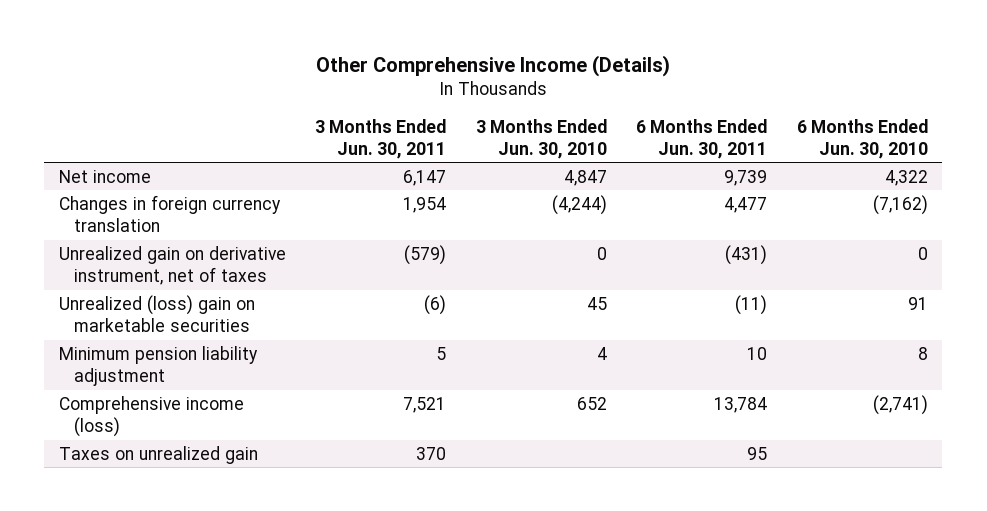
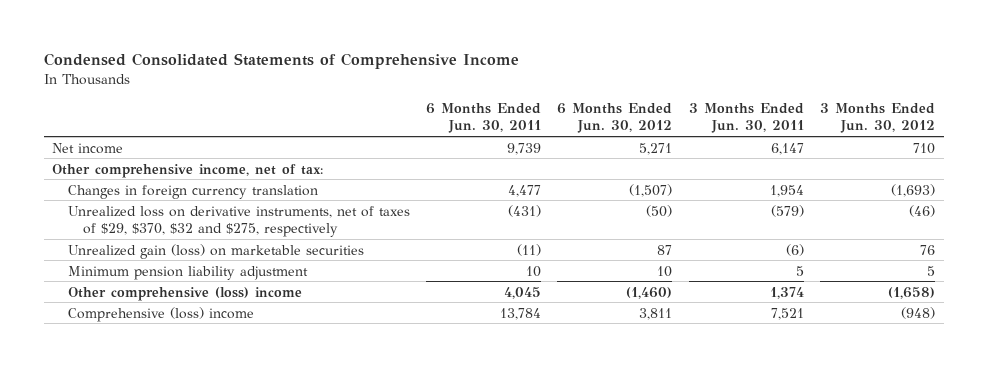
- Other Comprehensive Income (Details)
+ Condensed Consolidated Statements of Comprehensive Income
- | 3 Months Ended Jun. 30, 2011 | 3 Months Ended Jun. 30, 2010 | 6 Months Ended Jun. 30, 2011 | 6 Months Ended Jun. 30, 2010
+ | 6 Months Ended Jun. 30, 2011 | 6 Months Ended Jun. 30, 2012 | 3 Months Ended Jun. 30, 2011 | 3 Months Ended Jun. 30, 2012
+ Other comprehensive income, net of tax:
- Unrealized gain on derivative instrument, net of taxes | (579) | 0 | (431) | 0
- Unrealized (loss) gain on marketable securities | (6) | 45 | (11) | 91
+ Unrealized loss on derivative instruments, net of taxes of $29, $370, $32 and $275, respectively | (431) | (50) | (579) | (46)
+ Unrealized gain (loss) on marketable securities | (11) | 87 | (6) | 76
- Comprehensive income (loss) | 7,521 | 652 | 13,784 | (2,741)
- Taxes on unrealized gain | 370 | | 95 |
+ Other comprehensive (loss) income | 4,045 | (1,460) | 1,374 | (1,658)
+ Comprehensive (loss) income | 13,784 | 3,811 | 7,521 | (948)

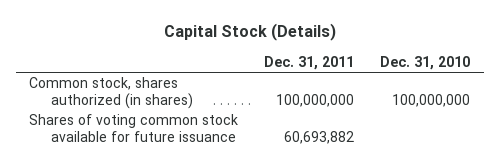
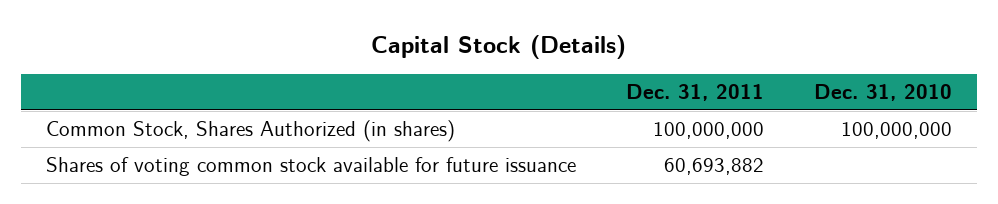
- Common stock, shares authorized (in shares) | 100,000,000 | 100,000,000
+ Common Stock, Shares Authorized (in shares) | 100,000,000 | 100,000,000

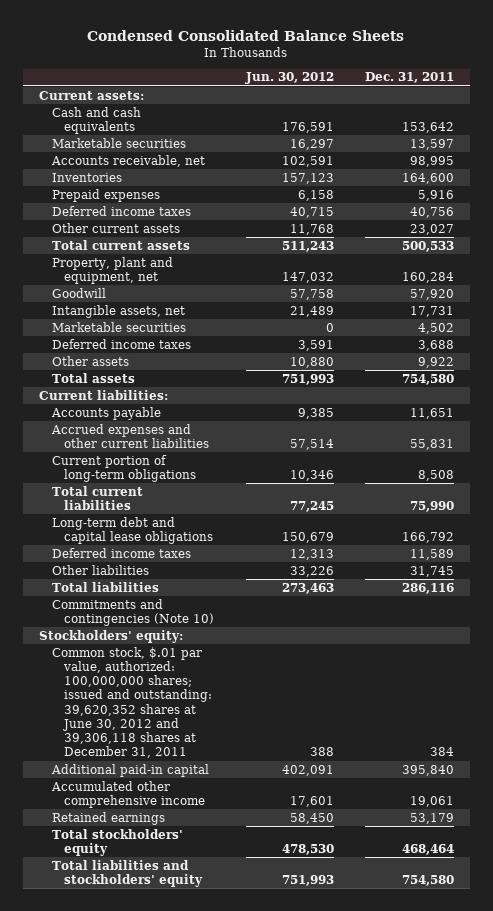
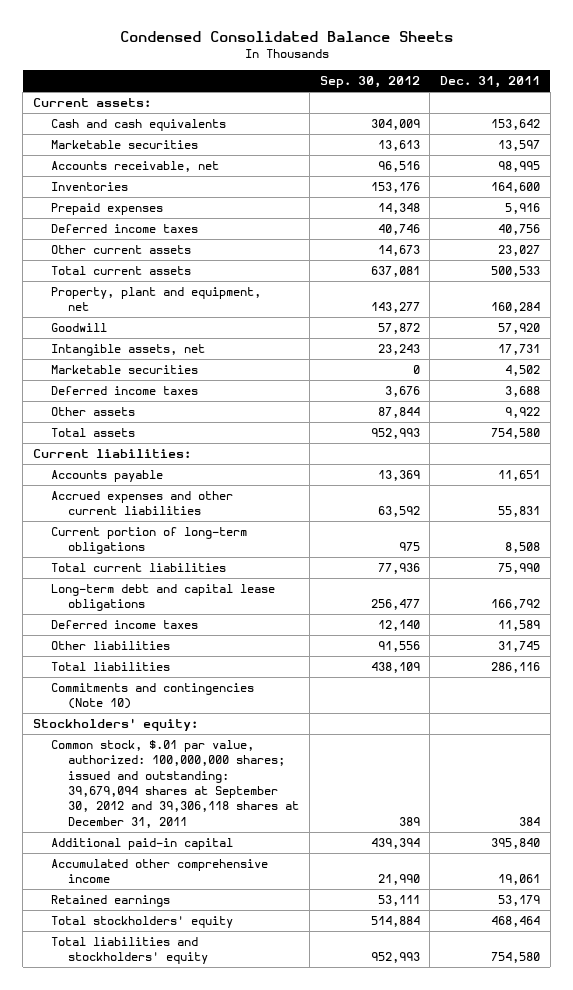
- | Jun. 30, 2012 | Dec. 31, 2011
+ | Sep. 30, 2012 | Dec. 31, 2011
- Common stock, $.01 par value, authorized: 100,000,000 shares; issued and outstanding: 39,620,352 shares at June 30, 2012 and 39,306,118 shares at December 31, 2011 | 388 | 384
+ Common stock, $.01 par value, authorized: 100,000,000 shares; issued and outstanding: 39,679,094 shares at September 30, 2012 and 39,306,118 shares at December 31, 2011 | 389 | 384

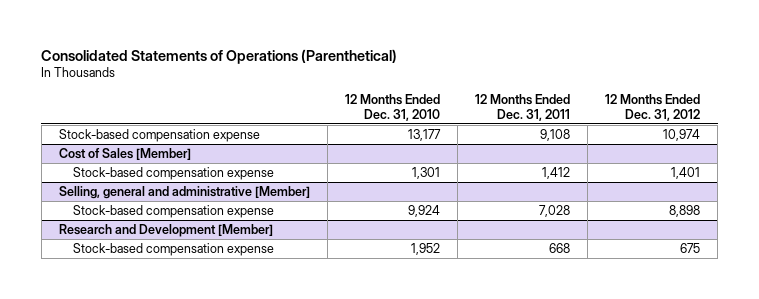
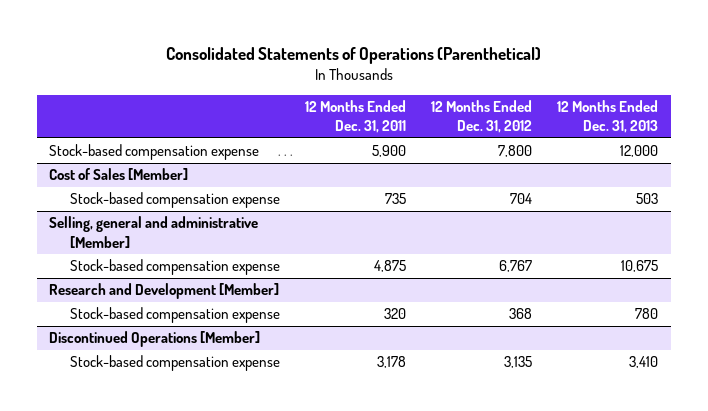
- | 12 Months Ended Dec. 31, 2010 | 12 Months Ended Dec. 31, 2011 | 12 Months Ended Dec. 31, 2012
+ | 12 Months Ended Dec. 31, 2011 | 12 Months Ended Dec. 31, 2012 | 12 Months Ended Dec. 31, 2013
- Stock-based compensation expense | 13,177 | 9,108 | 10,974
+ Stock-based compensation expense | 5,900 | 7,800 | 12,000
@ Cost of Sales [Member]
- Stock-based compensation expense | 1,301 | 1,412 | 1,401
+ Stock-based compensation expense | 735 | 704 | 503
@ Selling, general and administrative [Member]
- Stock-based compensation expense | 9,924 | 7,028 | 8,898
+ Stock-based compensation expense | 4,875 | 6,767 | 10,675
@ Research and Development [Member]
- Stock-based compensation expense | 1,952 | 668 | 675
+ Stock-based compensation expense | 320 | 368 | 780
+ Discontinued Operations [Member]
+ Stock-based compensation expense | 3,178 | 3,135 | 3,410

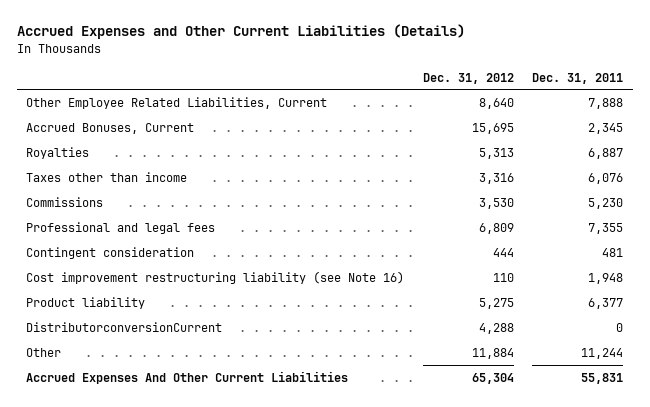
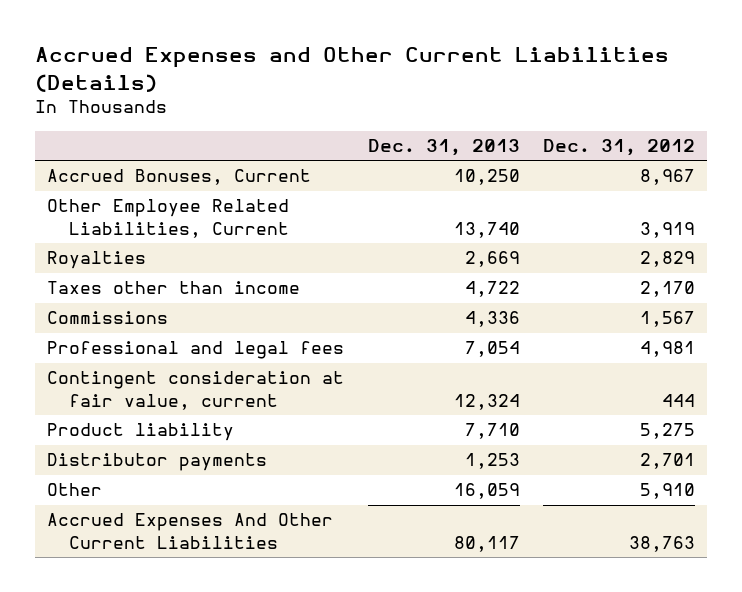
- | Dec. 31, 2012 | Dec. 31, 2011
+ | Dec. 31, 2013 | Dec. 31, 2012
- Other Employee Related Liabilities, Current | 8,640 | 7,888
- Accrued Bonuses, Current | 15,695 | 2,345
- Royalties | 5,313 | 6,887
- Taxes other than income | 3,316 | 6,076
- Commissions | 3,530 | 5,230
- Professional and legal fees | 6,809 | 7,355
- Contingent consideration | 444 | 481
- Cost improvement restructuring liability (see Note 16) | 110 | 1,948
+ Accrued Bonuses, Current | 10,250 | 8,967
+ Other Employee Related Liabilities, Current | 13,740 | 3,919
+ Royalties | 2,669 | 2,829
+ Taxes other than income | 4,722 | 2,170
+ Commissions | 4,336 | 1,567
+ Professional and legal fees | 7,054 | 4,981
+ Contingent consideration at fair value, current | 12,324 | 444
- DistributorconversionCurrent | 4,288 | 0
- Other | 11,884 | 11,244
- Accrued Expenses And Other Current Liabilities | 65,304 | 55,831
+ Distributor payments | 1,253 | 2,701
+ Other | 16,059 | 5,910
+ Accrued Expenses And Other Current Liabilities | 80,117 | 38,763

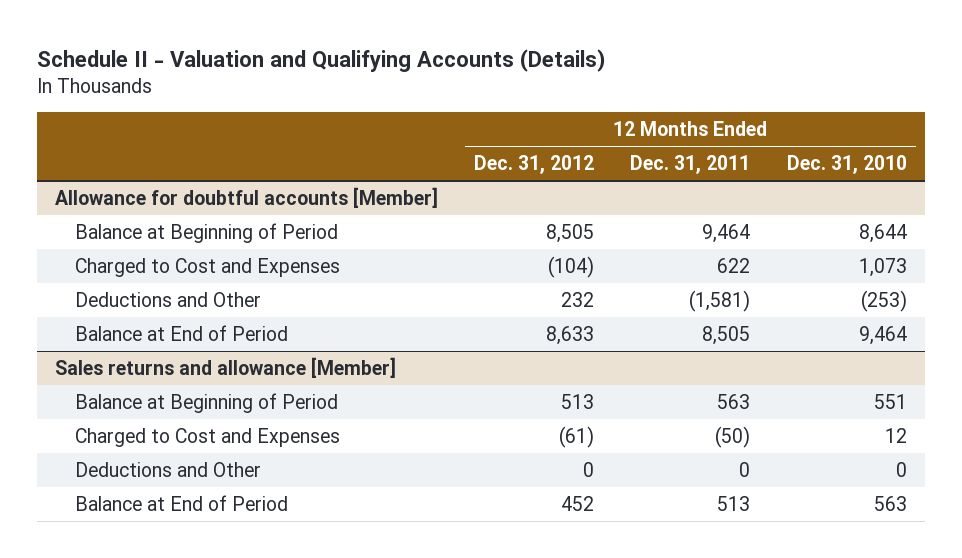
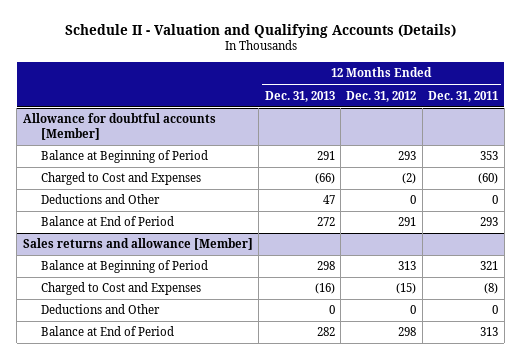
- | 12 Months Ended Dec. 31, 2012 | 12 Months Ended Dec. 31, 2011 | 12 Months Ended Dec. 31, 2010
+ | 12 Months Ended Dec. 31, 2013 | 12 Months Ended Dec. 31, 2012 | 12 Months Ended Dec. 31, 2011
@ Allowance for doubtful accounts [Member]
- Balance at Beginning of Period | 8,505 | 9,464 | 8,644
- Charged to Cost and Expenses | (104) | 622 | 1,073
- Deductions and Other | 232 | (1,581) | (253)
- Balance at End of Period | 8,633 | 8,505 | 9,464
+ Balance at Beginning of Period | 291 | 293 | 353
+ Charged to Cost and Expenses | (66) | (2) | (60)
+ Deductions and Other | 47 | 0 | 0
+ Balance at End of Period | 272 | 291 | 293
@ Sales returns and allowance [Member]
- Balance at Beginning of Period | 513 | 563 | 551
- Charged to Cost and Expenses | (61) | (50) | 12
+ Balance at Beginning of Period | 298 | 313 | 321
+ Charged to Cost and Expenses | (16) | (15) | (8)
- Balance at End of Period | 452 | 513 | 563
+ Balance at End of Period | 282 | 298 | 313

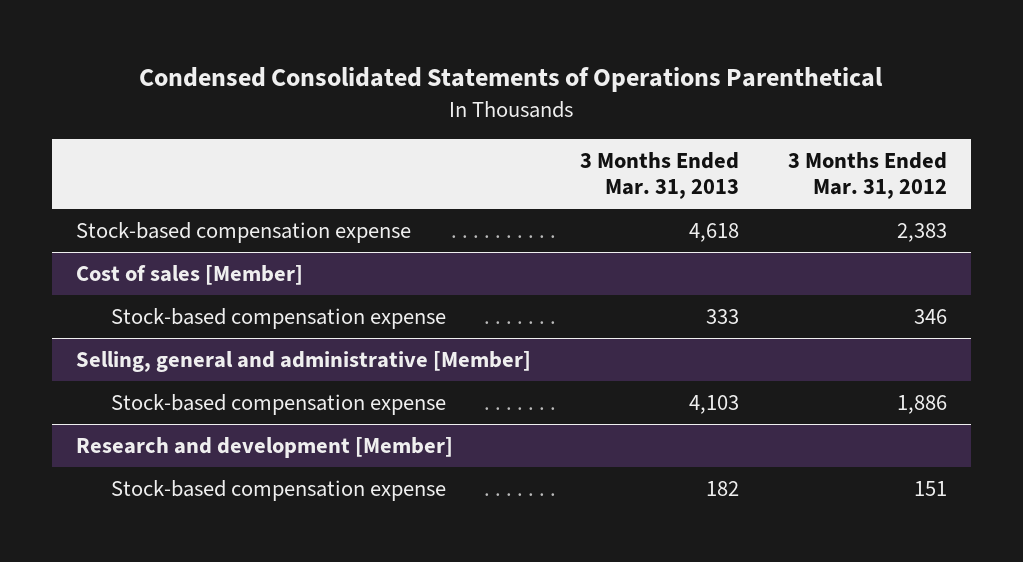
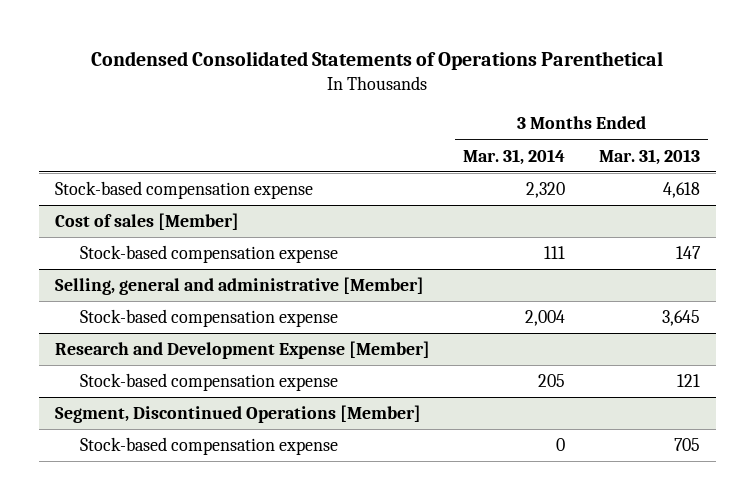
- | 3 Months Ended Mar. 31, 2013 | 3 Months Ended Mar. 31, 2012
+ | 3 Months Ended Mar. 31, 2014 | 3 Months Ended Mar. 31, 2013
@ Cost of sales [Member]
- Stock-based compensation expense | 333 | 346
+ Stock-based compensation expense | 111 | 147
@ Selling, general and administrative [Member]
- Stock-based compensation expense | 4,103 | 1,886
- Research and development [Member]
- Stock-based compensation expense | 182 | 151
@ Selling, general and administrative [Member]
+ Stock-based compensation expense | 2,004 | 3,645
+ Research and Development Expense [Member]
+ Stock-based compensation expense | 205 | 121
+ Segment, Discontinued Operations [Member]
+ Stock-based compensation expense | 0 | 705

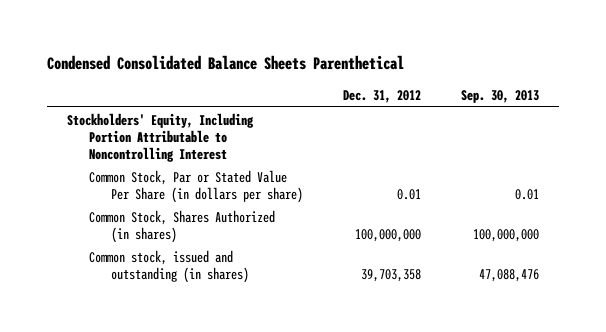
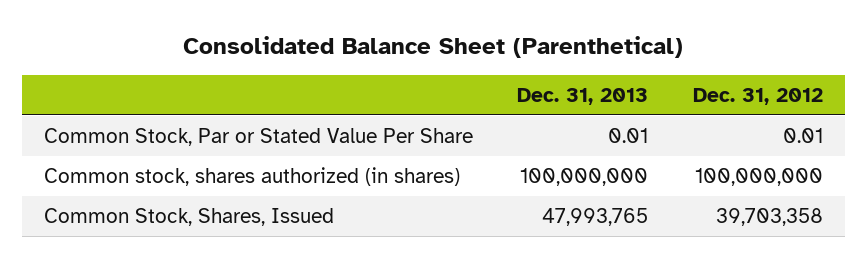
- Condensed Consolidated Balance Sheets Parenthetical
+ Consolidated Balance Sheet (Parenthetical)
- | Dec. 31, 2012 | Sep. 30, 2013
+ | Dec. 31, 2013 | Dec. 31, 2012
- Stockholders' Equity, Including Portion Attributable to Noncontrolling Interest
- Common Stock, Par or Stated Value Per Share (in dollars per share) | 0.01 | 0.01
- Common Stock, Shares Authorized (in shares) | 100,000,000 | 100,000,000
- Common stock, issued and outstanding (in shares) | 39,703,358 | 47,088,476
+ Common Stock, Par or Stated Value Per Share | 0.01 | 0.01
+ Common stock, shares authorized (in shares) | 100,000,000 | 100,000,000
+ Common Stock, Shares, Issued | 47,993,765 | 39,703,358

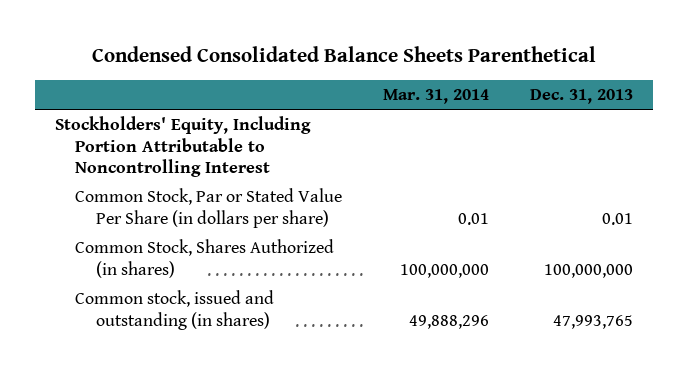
- Consolidated Balance Sheet (Parenthetical)
+ Condensed Consolidated Balance Sheets Parenthetical
- | Dec. 31, 2013 | Dec. 31, 2012
+ | Mar. 31, 2014 | Dec. 31, 2013
- Common Stock, Par or Stated Value Per Share | 0.01 | 0.01
- Common stock, shares authorized (in shares) | 100,000,000 | 100,000,000
- Common Stock, Shares, Issued | 47,993,765 | 39,703,358
+ Stockholders' Equity, Including Portion Attributable to Noncontrolling Interest
+ Common Stock, Par or Stated Value Per Share (in dollars per share) | 0.01 | 0.01
+ Common Stock, Shares Authorized (in shares) | 100,000,000 | 100,000,000
+ Common stock, issued and outstanding (in shares) | 49,888,296 | 47,993,765

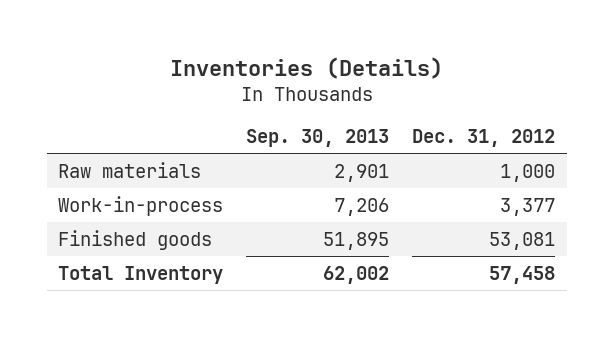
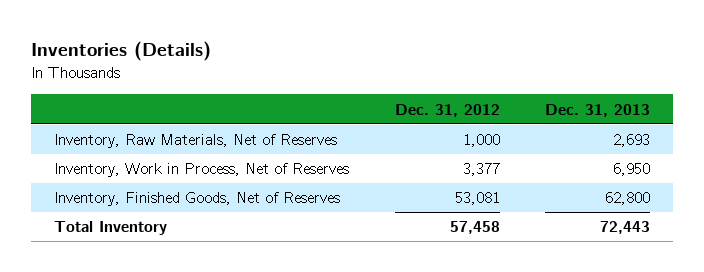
- | Sep. 30, 2013 | Dec. 31, 2012
+ | Dec. 31, 2012 | Dec. 31, 2013
- Raw materials | 2,901 | 1,000
- Work-in-process | 7,206 | 3,377
- Finished goods | 51,895 | 53,081
+ Inventory, Raw Materials, Net of Reserves | 1,000 | 2,693
+ Inventory, Work in Process, Net of Reserves | 3,377 | 6,950
+ Inventory, Finished Goods, Net of Reserves | 53,081 | 62,800

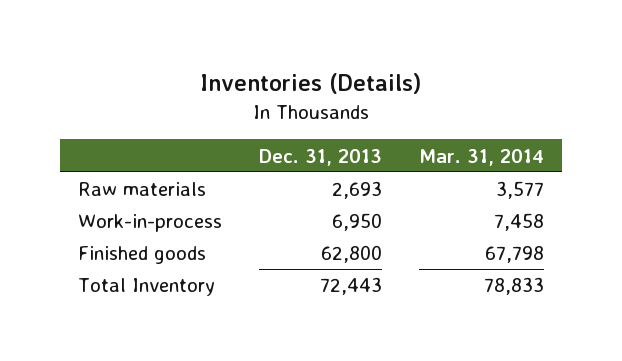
- | Dec. 31, 2012 | Dec. 31, 2013
+ | Dec. 31, 2013 | Mar. 31, 2014
- Inventory, Raw Materials, Net of Reserves | 1,000 | 2,693
- Inventory, Work in Process, Net of Reserves | 3,377 | 6,950
- Inventory, Finished Goods, Net of Reserves | 53,081 | 62,800
+ Raw materials | 2,693 | 3,577
+ Work-in-process | 6,950 | 7,458
+ Finished goods | 62,800 | 67,798

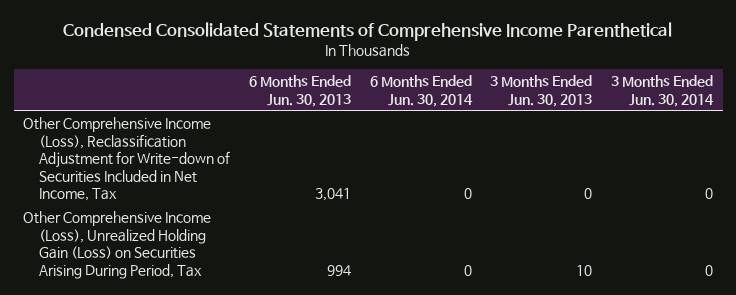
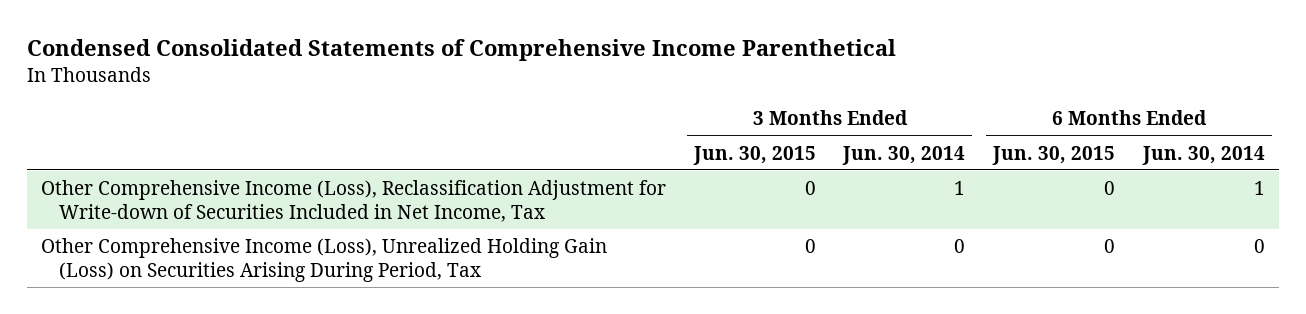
- | 6 Months Ended Jun. 30, 2013 | 6 Months Ended Jun. 30, 2014 | 3 Months Ended Jun. 30, 2013 | 3 Months Ended Jun. 30, 2014
+ | 3 Months Ended Jun. 30, 2015 | 3 Months Ended Jun. 30, 2014 | 6 Months Ended Jun. 30, 2015 | 6 Months Ended Jun. 30, 2014
- Other Comprehensive Income (Loss), Reclassification Adjustment for Write-down of Securities Included in Net Income, Tax | 3,041 | 0 | 0 | 0
+ Other Comprehensive Income (Loss), Reclassification Adjustment for Write-down of Securities Included in Net Income, Tax | 0 | 1 | 0 | 1

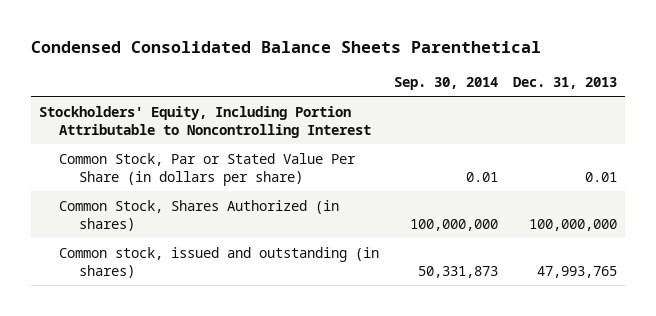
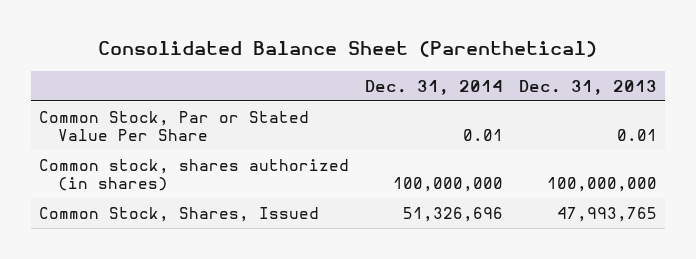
- Condensed Consolidated Balance Sheets Parenthetical
+ Consolidated Balance Sheet (Parenthetical)
- | Sep. 30, 2014 | Dec. 31, 2013
+ | Dec. 31, 2014 | Dec. 31, 2013
- Stockholders' Equity, Including Portion Attributable to Noncontrolling Interest
- Common Stock, Par or Stated Value Per Share (in dollars per share) | 0.01 | 0.01
- Common Stock, Shares Authorized (in shares) | 100,000,000 | 100,000,000
- Common stock, issued and outstanding (in shares) | 50,331,873 | 47,993,765
+ Common Stock, Par or Stated Value Per Share | 0.01 | 0.01
+ Common stock, shares authorized (in shares) | 100,000,000 | 100,000,000
+ Common Stock, Shares, Issued | 51,326,696 | 47,993,765

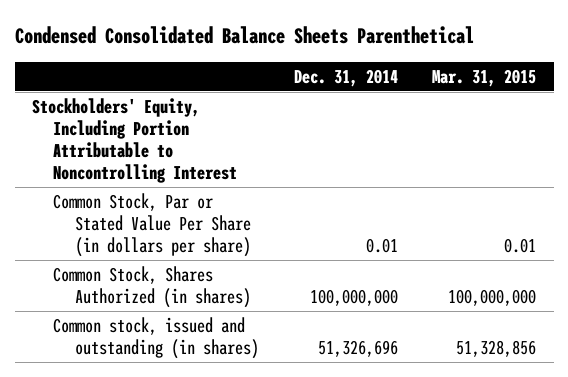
- Consolidated Balance Sheet (Parenthetical)
+ Condensed Consolidated Balance Sheets Parenthetical
- | Dec. 31, 2014 | Dec. 31, 2013
+ | Dec. 31, 2014 | Mar. 31, 2015
- Common Stock, Par or Stated Value Per Share | 0.01 | 0.01
- Common stock, shares authorized (in shares) | 100,000,000 | 100,000,000
- Common Stock, Shares, Issued | 51,326,696 | 47,993,765
+ Stockholders' Equity, Including Portion Attributable to Noncontrolling Interest
+ Common Stock, Par or Stated Value Per Share (in dollars per share) | 0.01 | 0.01
+ Common Stock, Shares Authorized (in shares) | 100,000,000 | 100,000,000
+ Common stock, issued and outstanding (in shares) | 51,326,696 | 51,328,856

